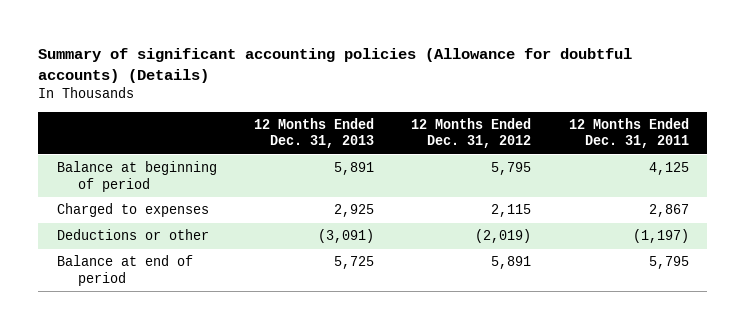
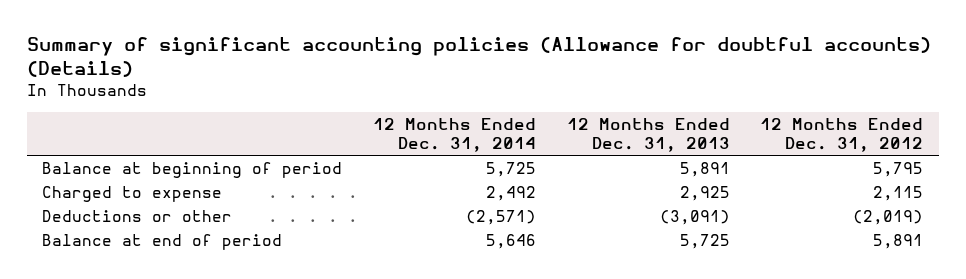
- | 12 Months Ended Dec. 31, 2013 | 12 Months Ended Dec. 31, 2012 | 12 Months Ended Dec. 31, 2011
+ | 12 Months Ended Dec. 31, 2014 | 12 Months Ended Dec. 31, 2013 | 12 Months Ended Dec. 31, 2012
- Charged to expenses | 2,925 | 2,115 | 2,867
+ Charged to expense | 2,492 | 2,925 | 2,115

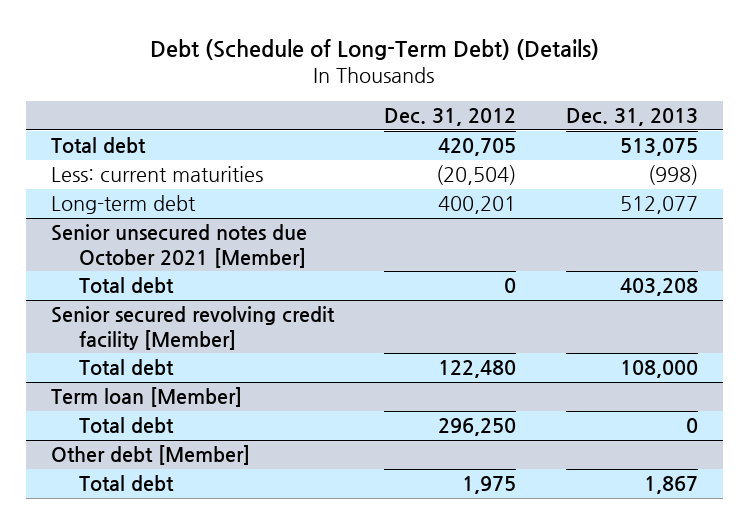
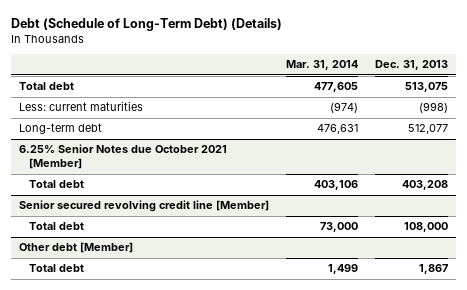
- | Dec. 31, 2012 | Dec. 31, 2013
+ | Mar. 31, 2014 | Dec. 31, 2013
- Senior unsecured notes due October 2021 [Member]
+ 6.25% Senior Notes due October 2021 [Member]
- Senior secured revolving credit facility [Member]
+ Senior secured revolving credit line [Member]
- Term loan [Member]
- Total debt | 296,250 | 0

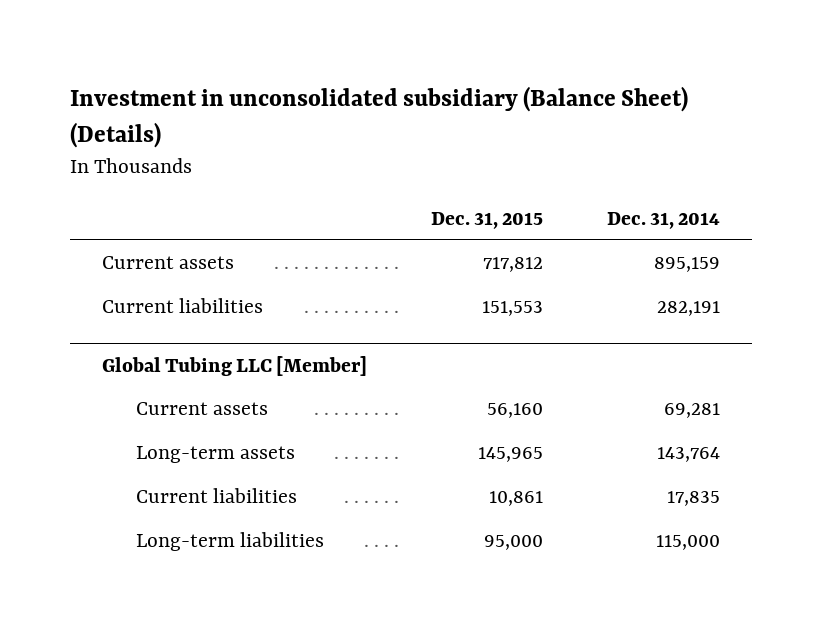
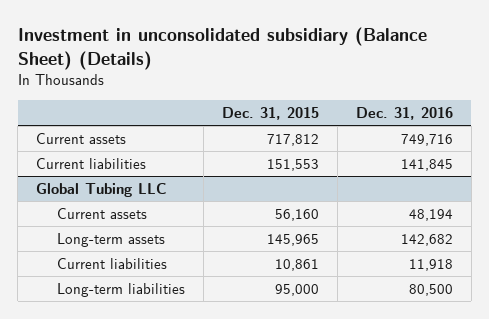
- | Dec. 31, 2015 | Dec. 31, 2014
+ | Dec. 31, 2015 | Dec. 31, 2016
- Global Tubing LLC [Member]
+ Global Tubing LLC

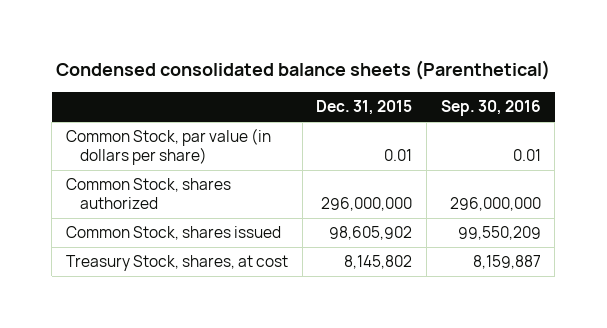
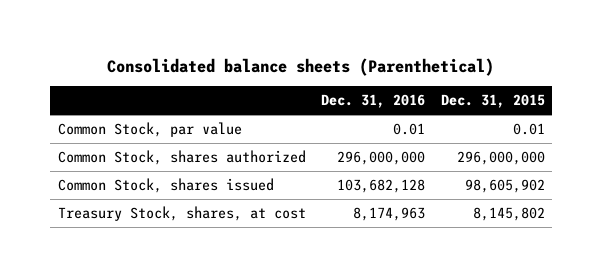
- Condensed consolidated balance sheets (Parenthetical)
+ Consolidated balance sheets (Parenthetical)
- | Dec. 31, 2015 | Sep. 30, 2016
+ | Dec. 31, 2016 | Dec. 31, 2015
- Common Stock, par value (in dollars per share) | 0.01 | 0.01
+ Common Stock, par value | 0.01 | 0.01

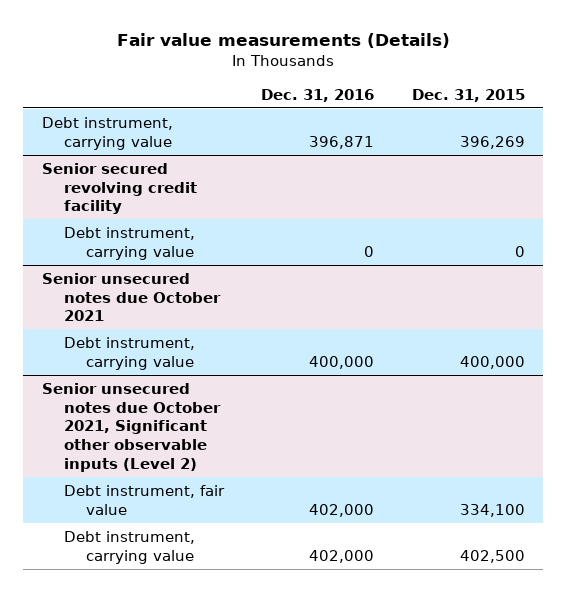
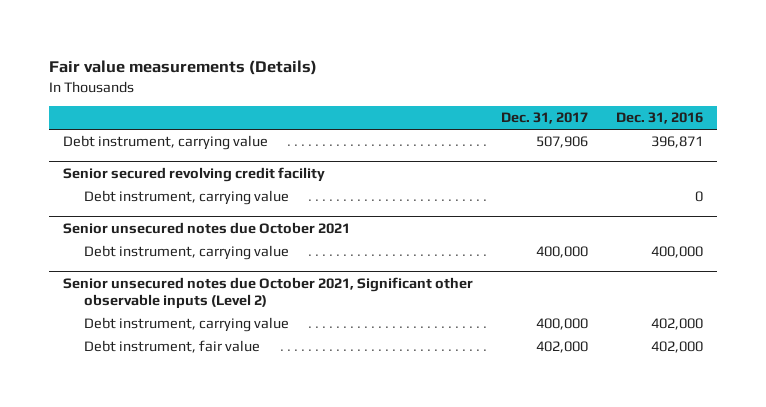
- | Dec. 31, 2016 | Dec. 31, 2015
+ | Dec. 31, 2017 | Dec. 31, 2016
@ Senior unsecured notes due October 2021, Significant other observable inputs (Level 2)
moved down: Debt instrument, fair value | 402,000 | 402,000

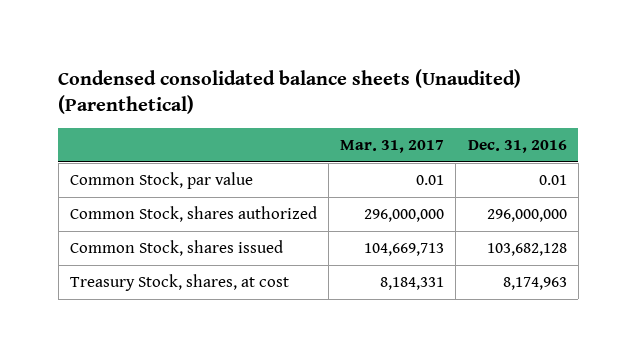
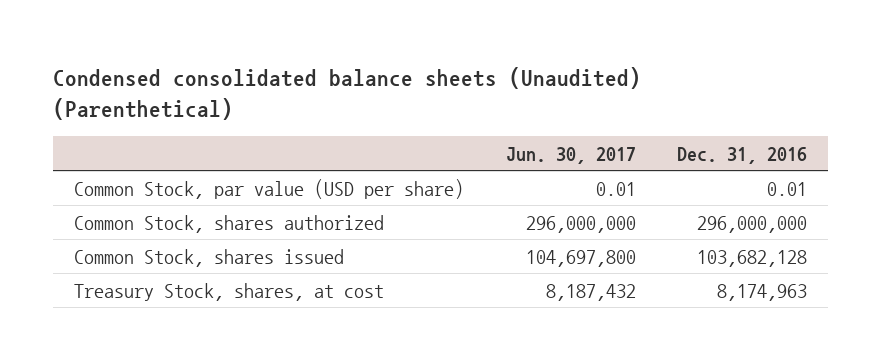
- | Mar. 31, 2017 | Dec. 31, 2016
+ | Jun. 30, 2017 | Dec. 31, 2016
- Common Stock, par value | 0.01 | 0.01
+ Common Stock, par value (USD per share) | 0.01 | 0.01

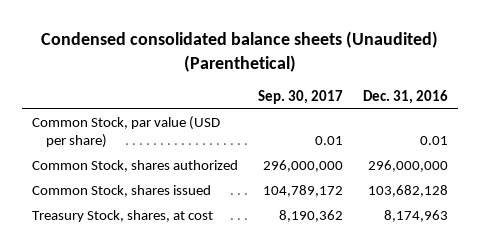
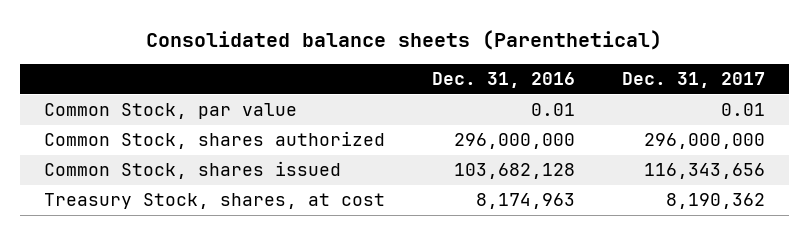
- Condensed consolidated balance sheets (Unaudited) (Parenthetical)
+ Consolidated balance sheets (Parenthetical)
- | Sep. 30, 2017 | Dec. 31, 2016
+ | Dec. 31, 2016 | Dec. 31, 2017
- Common Stock, par value (USD per share) | 0.01 | 0.01
+ Common Stock, par value | 0.01 | 0.01

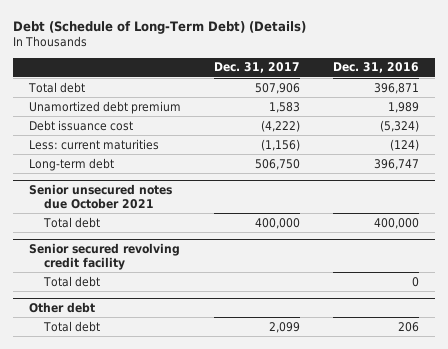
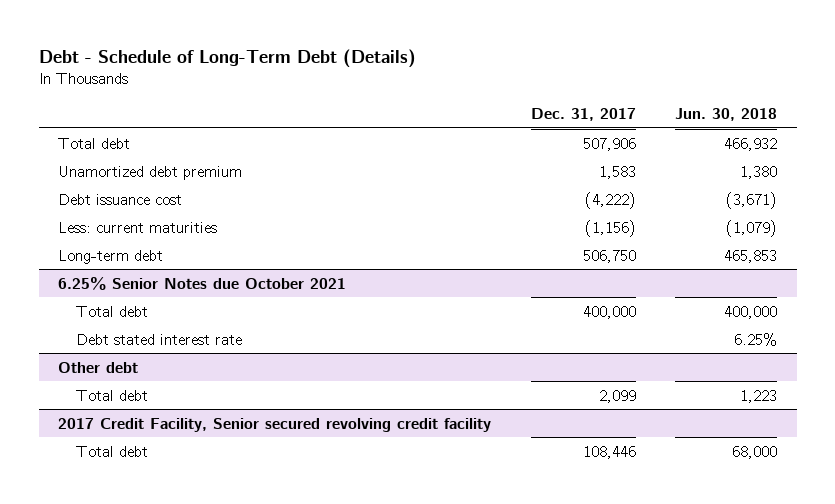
- Debt (Schedule of Long-Term Debt) (Details)
+ Debt - Schedule of Long-Term Debt (Details)
- | Dec. 31, 2017 | Dec. 31, 2016
+ | Dec. 31, 2017 | Jun. 30, 2018
- Senior unsecured notes due October 2021
+ 6.25% Senior Notes due October 2021
- Senior secured revolving credit facility
- Total debt | | 0
+ Debt stated interest rate | | 6.25%
+ 2017 Credit Facility, Senior secured revolving credit facility
+ Total debt | 108,446 | 68,000

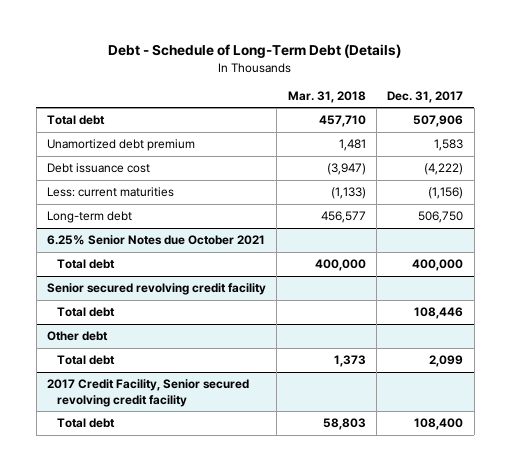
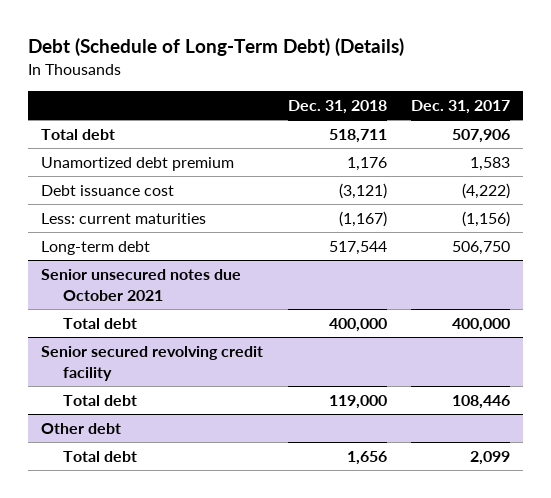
- Debt - Schedule of Long-Term Debt (Details)
+ Debt (Schedule of Long-Term Debt) (Details)
- | Mar. 31, 2018 | Dec. 31, 2017
+ | Dec. 31, 2018 | Dec. 31, 2017
- 6.25% Senior Notes due October 2021
+ Senior unsecured notes due October 2021
- 2017 Credit Facility, Senior secured revolving credit facility
- Total debt | 58,803 | 108,400

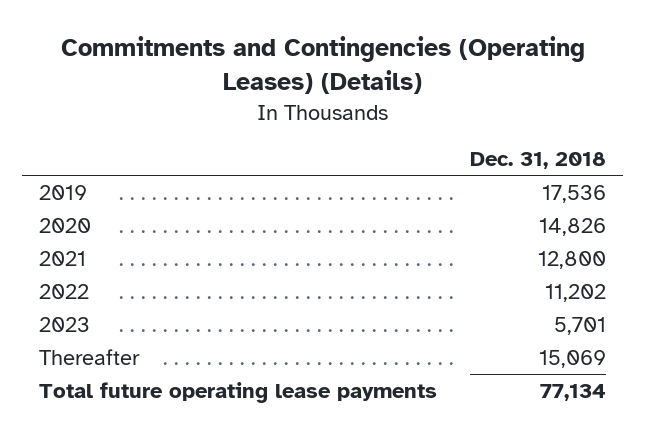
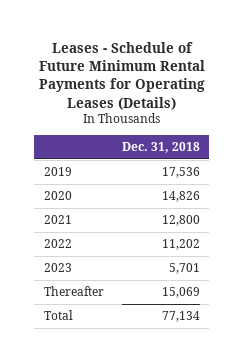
- Commitments and Contingencies (Operating Leases) (Details)
+ Leases - Schedule of Future Minimum Rental Payments for Operating Leases (Details)
- Total future operating lease payments | 77,134
+ Total | 77,134

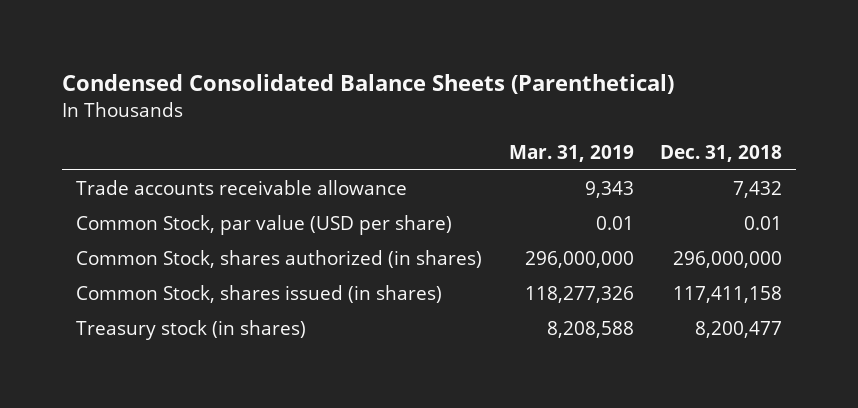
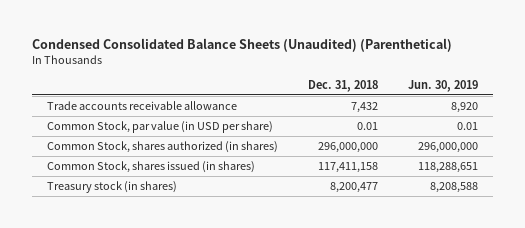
- Condensed Consolidated Balance Sheets (Parenthetical)
+ Condensed Consolidated Balance Sheets (Unaudited) (Parenthetical)
- | Mar. 31, 2019 | Dec. 31, 2018
+ | Dec. 31, 2018 | Jun. 30, 2019
- Common Stock, par value (USD per share) | 0.01 | 0.01
+ Common Stock, par value (in USD per share) | 0.01 | 0.01

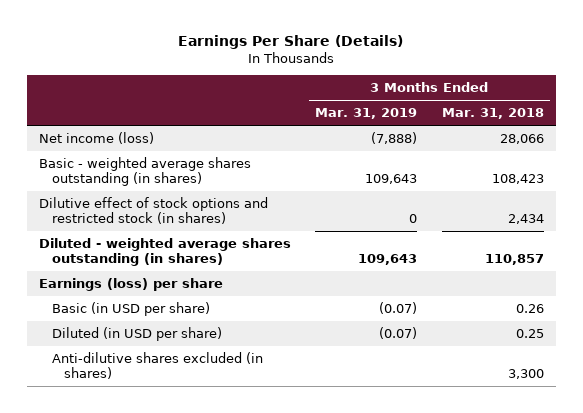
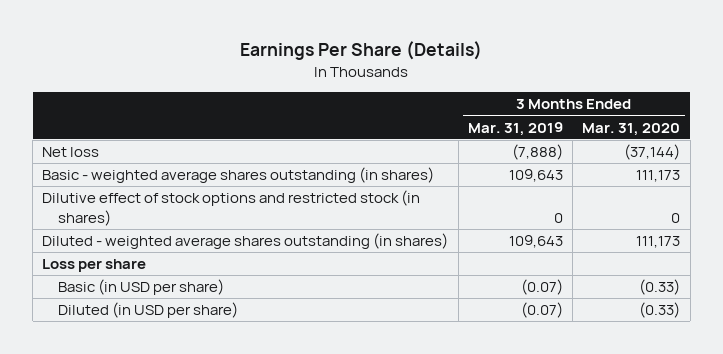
- | 3 Months Ended Mar. 31, 2019 | 3 Months Ended Mar. 31, 2018
+ | 3 Months Ended Mar. 31, 2019 | 3 Months Ended Mar. 31, 2020
- Net income (loss) | (7,888) | 28,066
+ Net loss | (7,888) | (37,144)
- Earnings (loss) per share
+ Loss per share
- Anti-dilutive shares excluded (in shares) | | 3,300

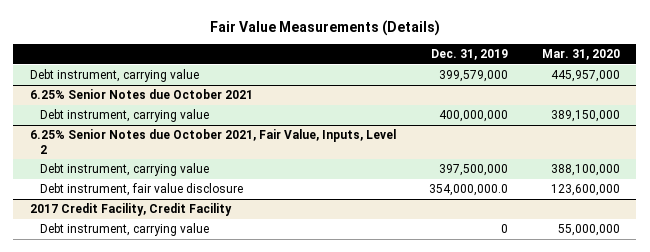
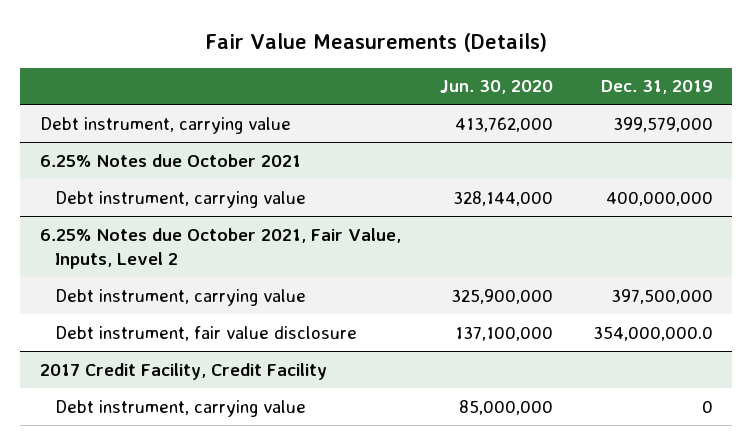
- | Dec. 31, 2019 | Mar. 31, 2020
+ | Jun. 30, 2020 | Dec. 31, 2019
- 6.25% Senior Notes due October 2021
+ 6.25% Notes due October 2021
- 6.25% Senior Notes due October 2021, Fair Value, Inputs, Level 2
+ 6.25% Notes due October 2021, Fair Value, Inputs, Level 2

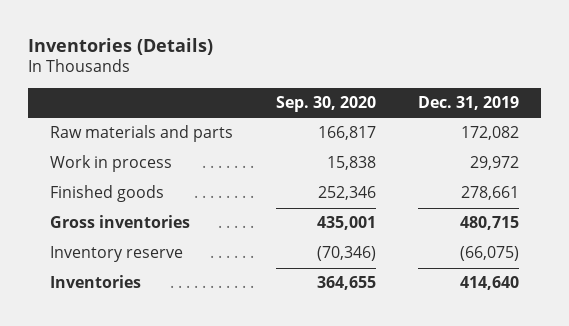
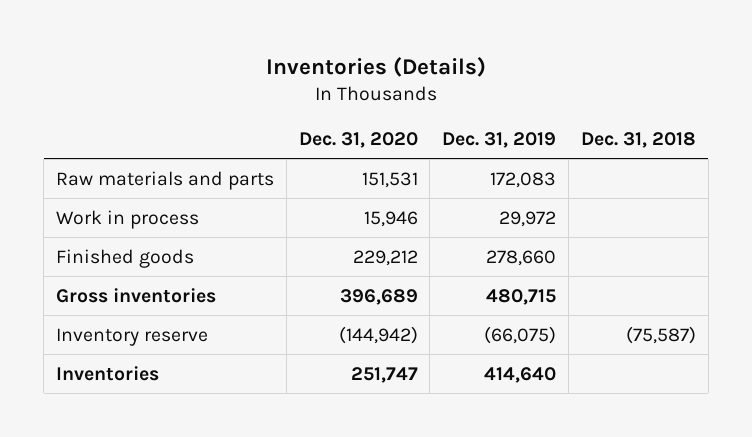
- | Sep. 30, 2020 | Dec. 31, 2019
+ | Dec. 31, 2020 | Dec. 31, 2019 | Dec. 31, 2018
- Raw materials and parts | 166,817 | 172,082
+ Raw materials and parts | 151,531 | 172,083 |
- Finished goods | 252,346 | 278,661
+ Finished goods | 229,212 | 278,660 |

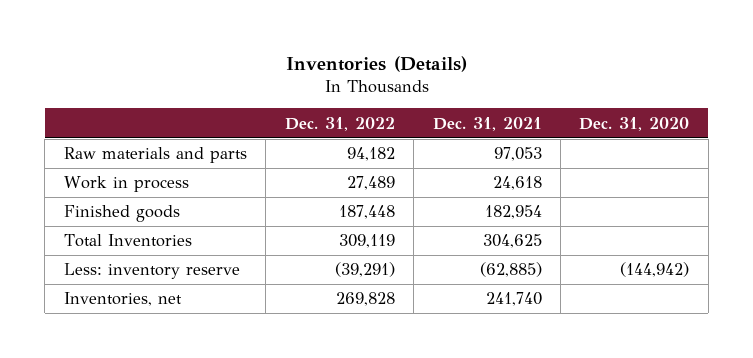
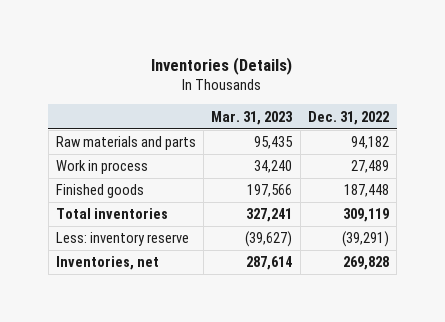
- | Dec. 31, 2022 | Dec. 31, 2021 | Dec. 31, 2020
+ | Mar. 31, 2023 | Dec. 31, 2022
- Total Inventories | 309,119 | 304,625 |
+ Total inventories | 327,241 | 309,119

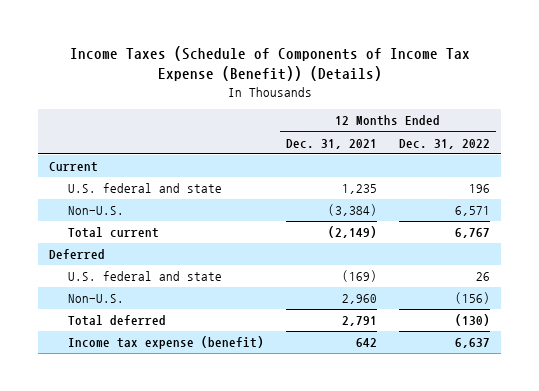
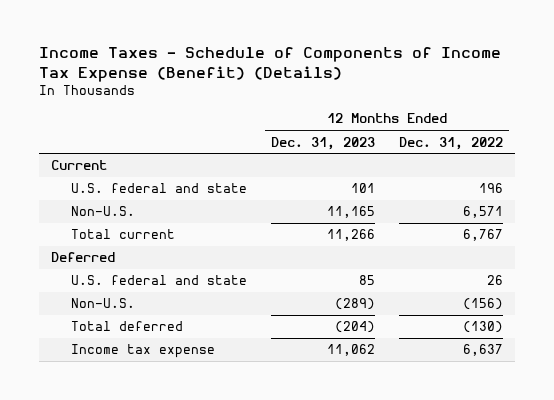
- Income Taxes (Schedule of Components of Income Tax Expense (Benefit)) (Details)
+ Income Taxes - Schedule of Components of Income Tax Expense (Benefit) (Details)
- | 12 Months Ended Dec. 31, 2021 | 12 Months Ended Dec. 31, 2022
+ | 12 Months Ended Dec. 31, 2023 | 12 Months Ended Dec. 31, 2022
- Income tax expense (benefit) | 642 | 6,637
+ Income tax expense | 11,062 | 6,637

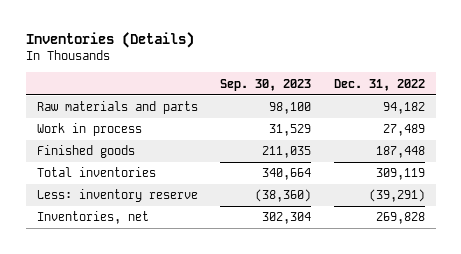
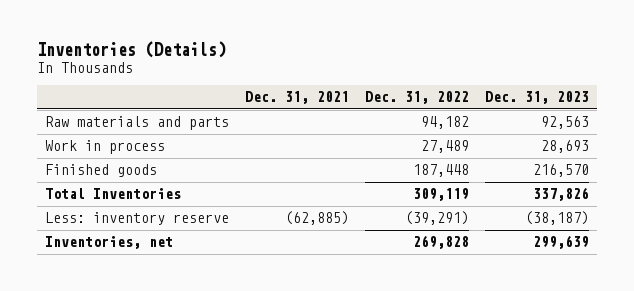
- | Sep. 30, 2023 | Dec. 31, 2022
+ | Dec. 31, 2021 | Dec. 31, 2022 | Dec. 31, 2023
- Total inventories | 340,664 | 309,119
+ Total Inventories | | 309,119 | 337,826

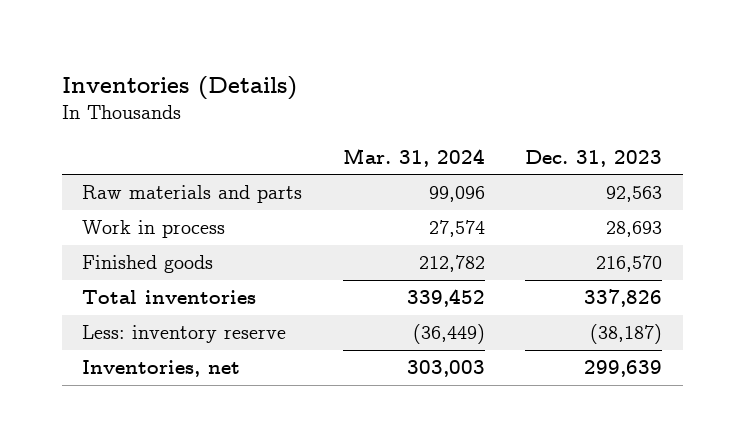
- | Dec. 31, 2021 | Dec. 31, 2022 | Dec. 31, 2023
+ | Mar. 31, 2024 | Dec. 31, 2023
- Total Inventories | | 309,119 | 337,826
+ Total inventories | 339,452 | 337,826

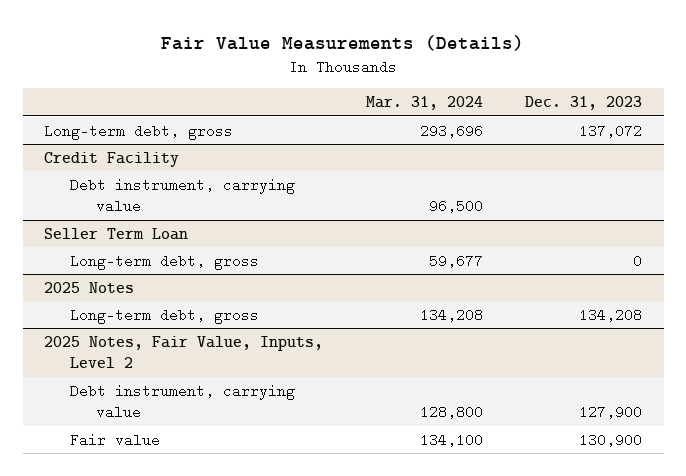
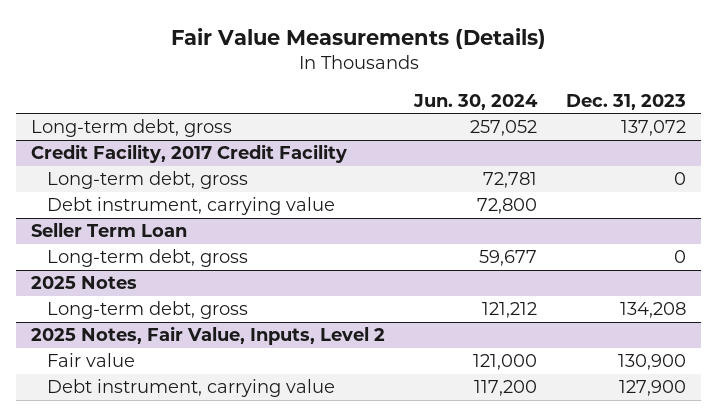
- | Mar. 31, 2024 | Dec. 31, 2023
+ | Jun. 30, 2024 | Dec. 31, 2023
- Credit Facility
+ Credit Facility, 2017 Credit Facility
+ Long-term debt, gross | 72,781 | 0
@ 2025 Notes, Fair Value, Inputs, Level 2
moved down: Debt instrument, carrying value | 117,200 | 127,900

